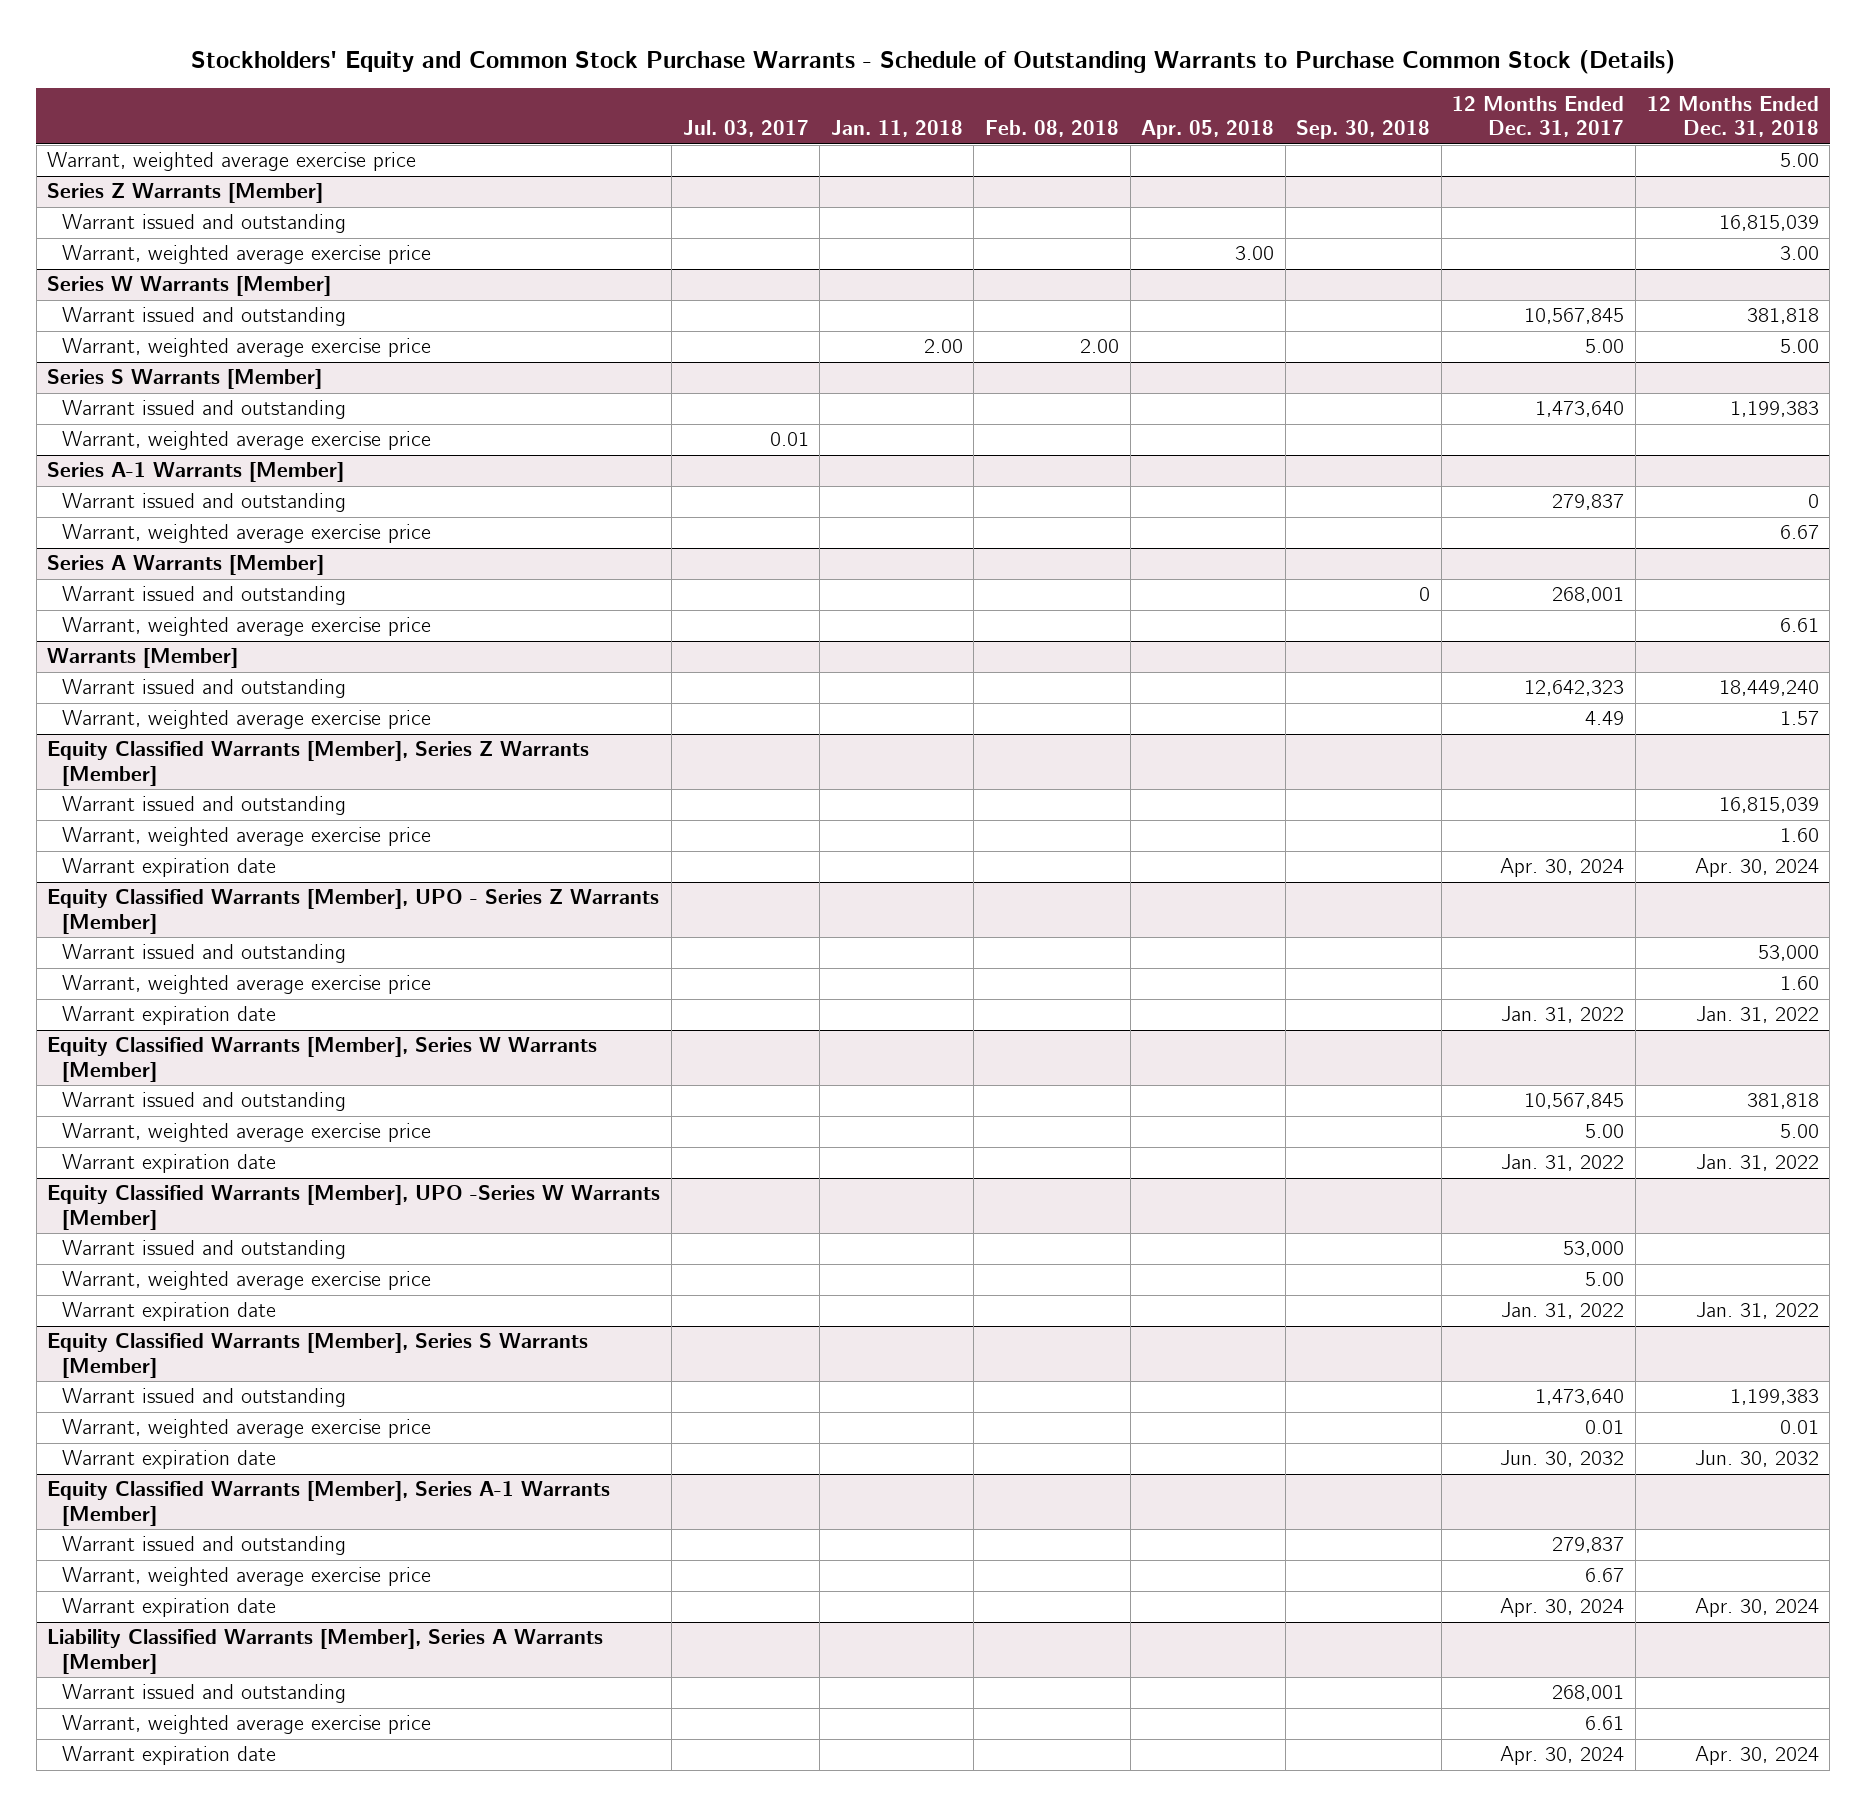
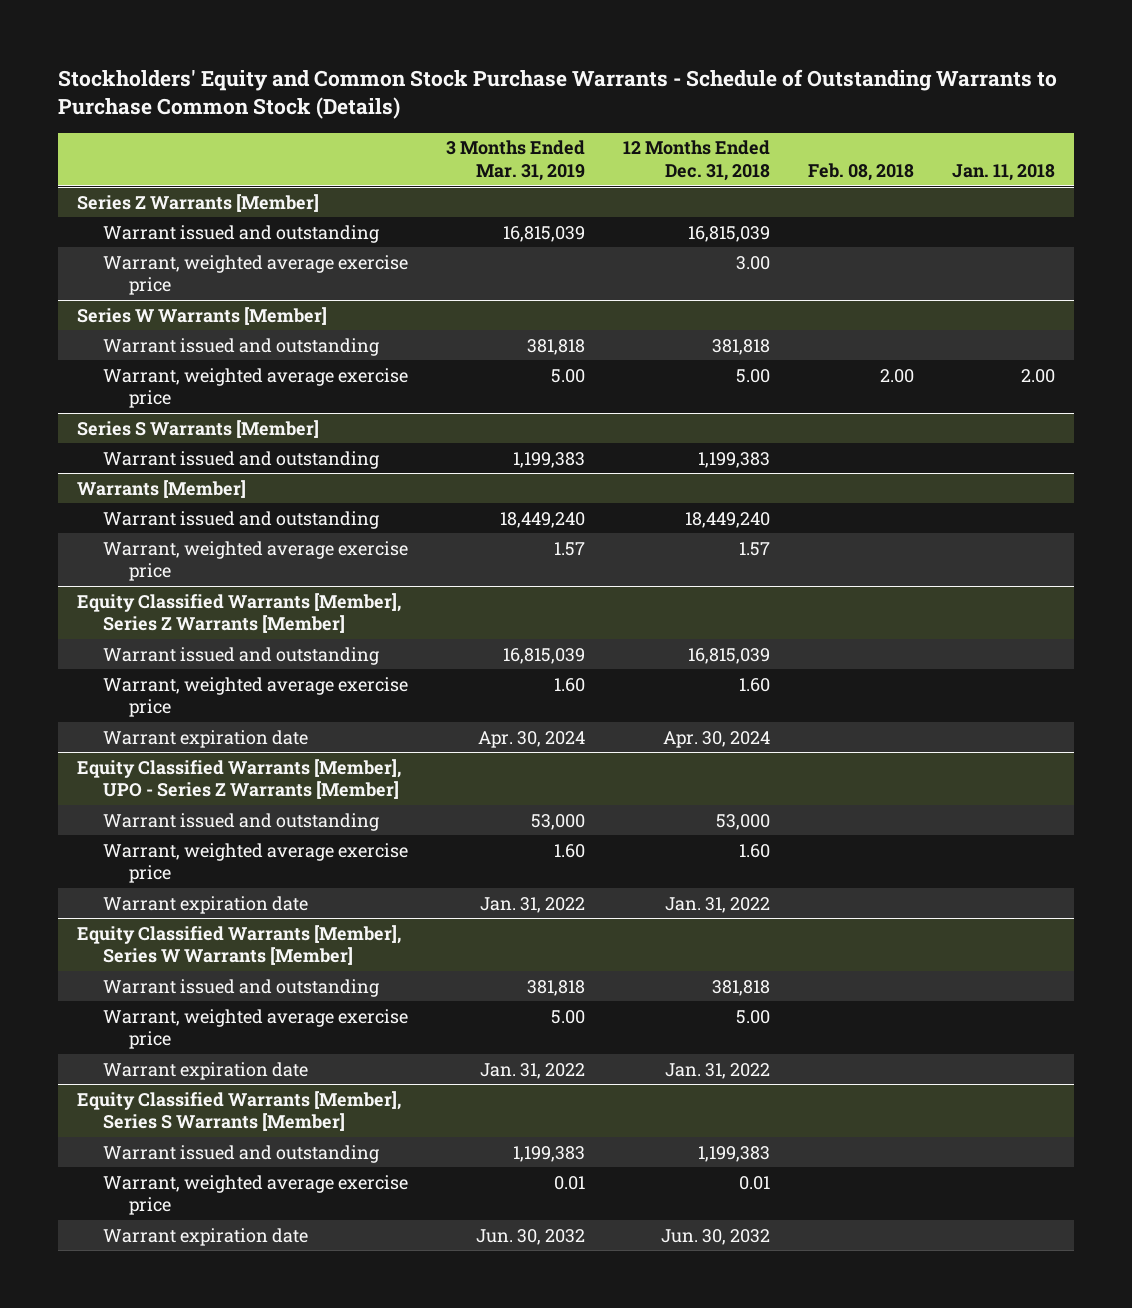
- | Jul. 03, 2017 | Jan. 11, 2018 | Feb. 08, 2018 | Apr. 05, 2018 | Sep. 30, 2018 | 12 Months Ended Dec. 31, 2017 | 12 Months Ended Dec. 31, 2018
+ | 3 Months Ended Mar. 31, 2019 | 12 Months Ended Dec. 31, 2018 | Feb. 08, 2018 | Jan. 11, 2018
- Warrant, weighted average exercise price | | | | | | | 5.00
@ Series S Warrants [Member]
- Warrant, weighted average exercise price | 0.01 | | | | | |
- Series A-1 Warrants [Member]
- Warrant issued and outstanding | | | | | | 279,837 | 0
- Warrant, weighted average exercise price | | | | | | | 6.67
- Series A Warrants [Member]
- Warrant issued and outstanding | | | | | 0 | 268,001 |
- Warrant, weighted average exercise price | | | | | | | 6.61
- Equity Classified Warrants [Member], UPO -Series W Warrants [Member]
- Warrant issued and outstanding | | | | | | 53,000 |
- Warrant, weighted average exercise price | | | | | | 5.00 |
- Warrant expiration date | | | | | | Jan. 31, 2022 | Jan. 31, 2022
- Equity Classified Warrants [Member], Series A-1 Warrants [Member]
- Warrant issued and outstanding | | | | | | 279,837 |
- Warrant, weighted average exercise price | | | | | | 6.67 |
- Warrant expiration date | | | | | | Apr. 30, 2024 | Apr. 30, 2024
- Liability Classified Warrants [Member], Series A Warrants [Member]
- Warrant issued and outstanding | | | | | | 268,001 |
- Warrant, weighted average exercise price | | | | | | 6.61 |
- Warrant expiration date | | | | | | Apr. 30, 2024 | Apr. 30, 2024

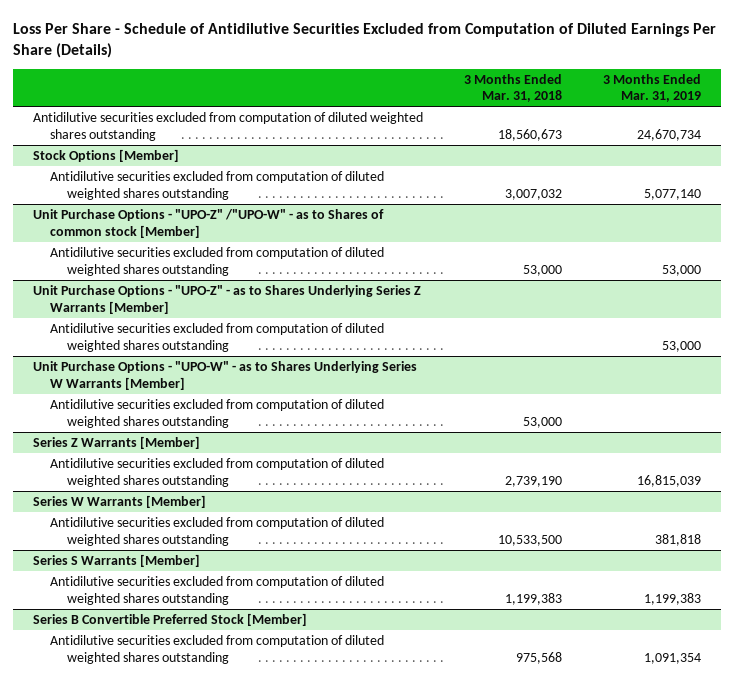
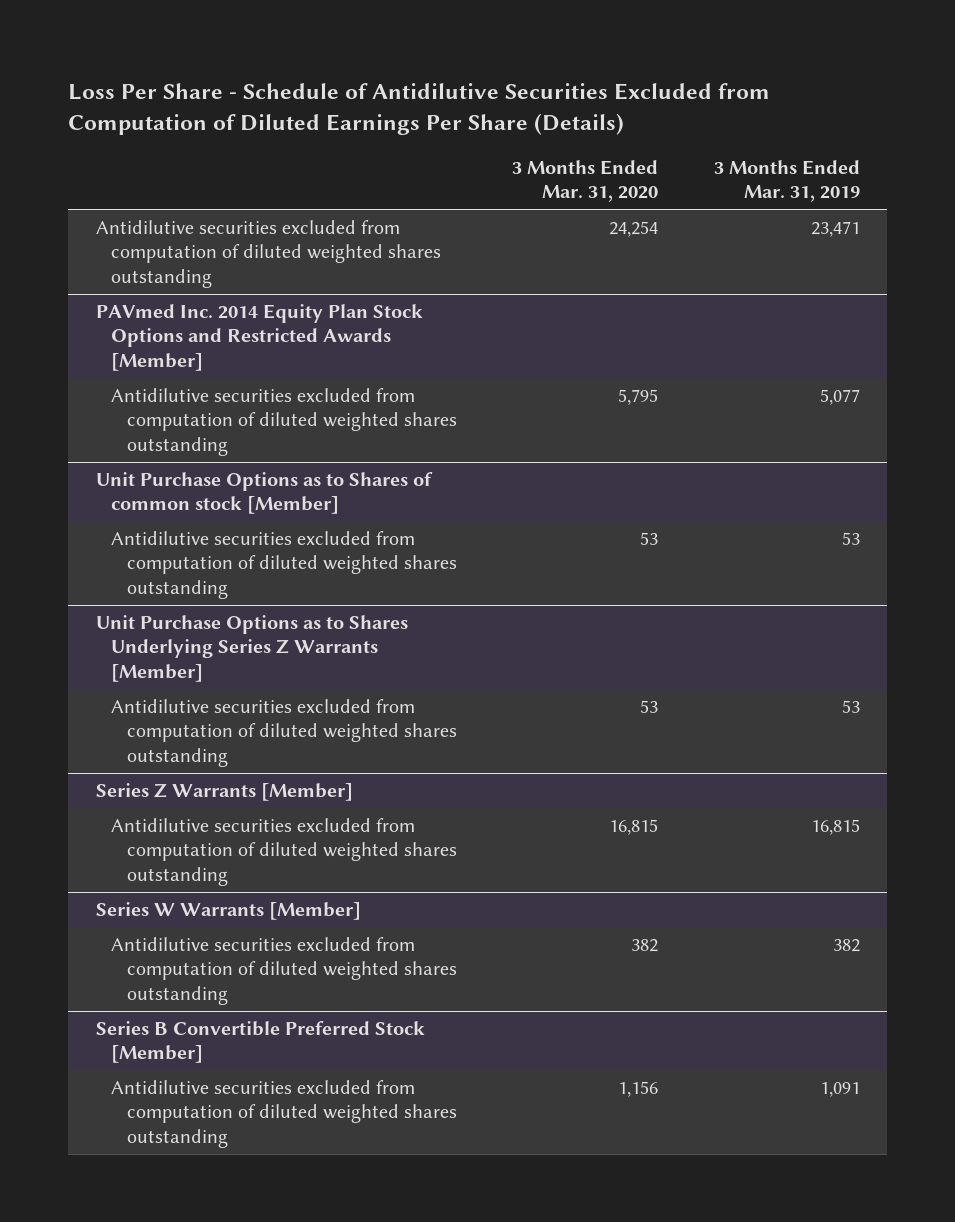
- | 3 Months Ended Mar. 31, 2018 | 3 Months Ended Mar. 31, 2019
+ | 3 Months Ended Mar. 31, 2020 | 3 Months Ended Mar. 31, 2019
- Antidilutive securities excluded from computation of diluted weighted shares outstanding | 18,560,673 | 24,670,734
- Stock Options [Member]
- Antidilutive securities excluded from computation of diluted weighted shares outstanding | 3,007,032 | 5,077,140
- Unit Purchase Options - "UPO-Z" /"UPO-W" - as to Shares of common stock [Member]
- Antidilutive securities excluded from computation of diluted weighted shares outstanding | 53,000 | 53,000
- Unit Purchase Options - "UPO-Z" - as to Shares Underlying Series Z Warrants [Member]
- Antidilutive securities excluded from computation of diluted weighted shares outstanding | | 53,000
- Unit Purchase Options - "UPO-W" - as to Shares Underlying Series W Warrants [Member]
- Antidilutive securities excluded from computation of diluted weighted shares outstanding | 53,000 |
+ Antidilutive securities excluded from computation of diluted weighted shares outstanding | 24,254 | 23,471
+ PAVmed Inc. 2014 Equity Plan Stock Options and Restricted Awards [Member]
+ Antidilutive securities excluded from computation of diluted weighted shares outstanding | 5,795 | 5,077
+ Unit Purchase Options as to Shares of common stock [Member]
+ Antidilutive securities excluded from computation of diluted weighted shares outstanding | 53 | 53
+ Unit Purchase Options as to Shares Underlying Series Z Warrants [Member]
+ Antidilutive securities excluded from computation of diluted weighted shares outstanding | 53 | 53
@ Series Z Warrants [Member]
- Antidilutive securities excluded from computation of diluted weighted shares outstanding | 2,739,190 | 16,815,039
+ Antidilutive securities excluded from computation of diluted weighted shares outstanding | 16,815 | 16,815
@ Series W Warrants [Member]
- Antidilutive securities excluded from computation of diluted weighted shares outstanding | 10,533,500 | 381,818
- Series S Warrants [Member]
- Antidilutive securities excluded from computation of diluted weighted shares outstanding | 1,199,383 | 1,199,383
@ Series W Warrants [Member]
+ Antidilutive securities excluded from computation of diluted weighted shares outstanding | 382 | 382
@ Series B Convertible Preferred Stock [Member]
- Antidilutive securities excluded from computation of diluted weighted shares outstanding | 975,568 | 1,091,354
+ Antidilutive securities excluded from computation of diluted weighted shares outstanding | 1,156 | 1,091

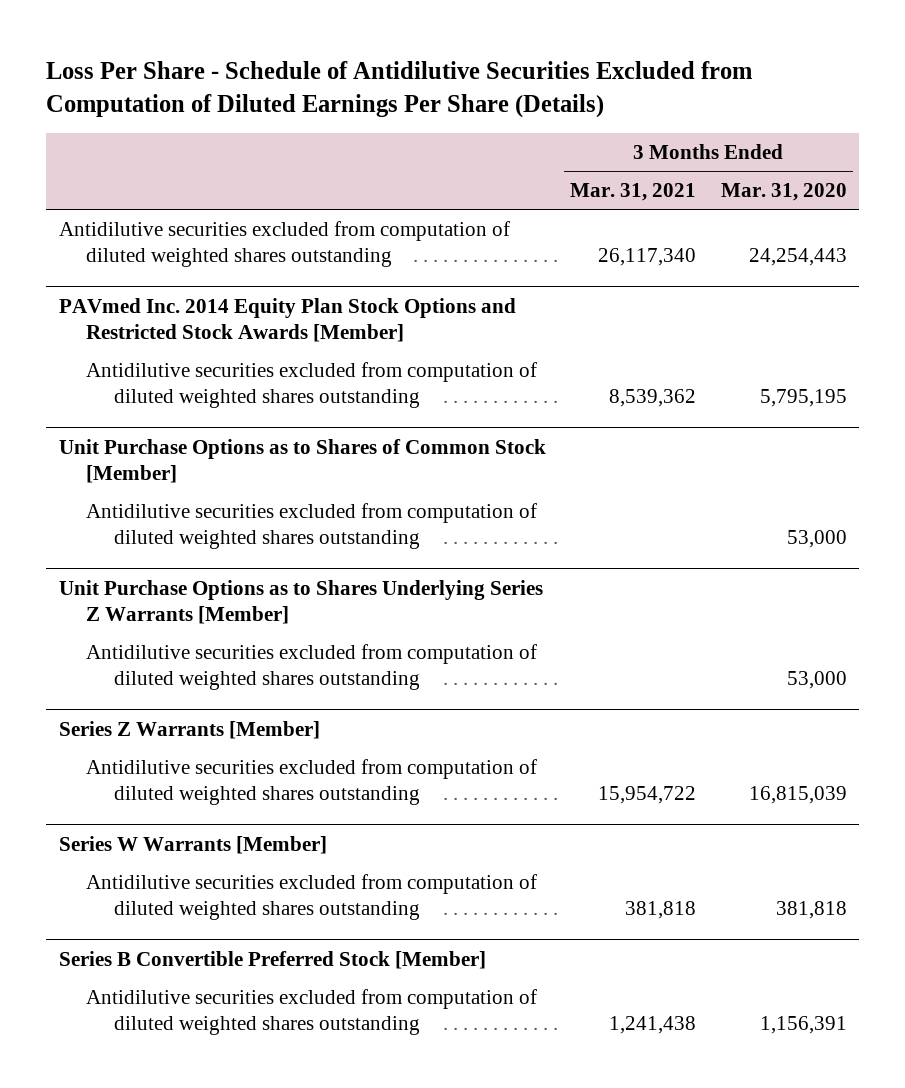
- | 3 Months Ended Mar. 31, 2020 | 3 Months Ended Mar. 31, 2019
+ | 3 Months Ended Mar. 31, 2021 | 3 Months Ended Mar. 31, 2020
- Antidilutive securities excluded from computation of diluted weighted shares outstanding | 24,254 | 23,471
- PAVmed Inc. 2014 Equity Plan Stock Options and Restricted Awards [Member]
- Antidilutive securities excluded from computation of diluted weighted shares outstanding | 5,795 | 5,077
- Unit Purchase Options as to Shares of common stock [Member]
- Antidilutive securities excluded from computation of diluted weighted shares outstanding | 53 | 53
+ Antidilutive securities excluded from computation of diluted weighted shares outstanding | 26,117,340 | 24,254,443
+ PAVmed Inc. 2014 Equity Plan Stock Options and Restricted Stock Awards [Member]
+ Antidilutive securities excluded from computation of diluted weighted shares outstanding | 8,539,362 | 5,795,195
+ Unit Purchase Options as to Shares of Common Stock [Member]
+ Antidilutive securities excluded from computation of diluted weighted shares outstanding | | 53,000
@ Unit Purchase Options as to Shares Underlying Series Z Warrants [Member]
- Antidilutive securities excluded from computation of diluted weighted shares outstanding | 53 | 53
+ Antidilutive securities excluded from computation of diluted weighted shares outstanding | | 53,000
@ Series Z Warrants [Member]
- Antidilutive securities excluded from computation of diluted weighted shares outstanding | 16,815 | 16,815
+ Antidilutive securities excluded from computation of diluted weighted shares outstanding | 15,954,722 | 16,815,039
@ Series W Warrants [Member]
- Antidilutive securities excluded from computation of diluted weighted shares outstanding | 382 | 382
+ Antidilutive securities excluded from computation of diluted weighted shares outstanding | 381,818 | 381,818
@ Series B Convertible Preferred Stock [Member]
- Antidilutive securities excluded from computation of diluted weighted shares outstanding | 1,156 | 1,091
+ Antidilutive securities excluded from computation of diluted weighted shares outstanding | 1,241,438 | 1,156,391

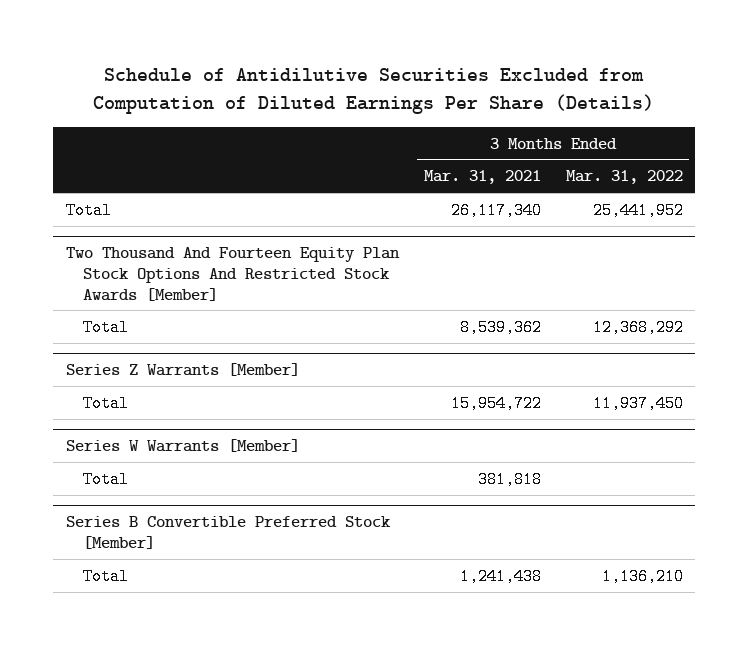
- Loss Per Share - Schedule of Antidilutive Securities Excluded from Computation of Diluted Earnings Per Share (Details)
+ Schedule of Antidilutive Securities Excluded from Computation of Diluted Earnings Per Share (Details)
- | 3 Months Ended Mar. 31, 2021 | 3 Months Ended Mar. 31, 2020
+ | 3 Months Ended Mar. 31, 2021 | 3 Months Ended Mar. 31, 2022
- Antidilutive securities excluded from computation of diluted weighted shares outstanding | 26,117,340 | 24,254,443
- PAVmed Inc. 2014 Equity Plan Stock Options and Restricted Stock Awards [Member]
- Antidilutive securities excluded from computation of diluted weighted shares outstanding | 8,539,362 | 5,795,195
- Unit Purchase Options as to Shares of Common Stock [Member]
- Antidilutive securities excluded from computation of diluted weighted shares outstanding | | 53,000
- Unit Purchase Options as to Shares Underlying Series Z Warrants [Member]
- Antidilutive securities excluded from computation of diluted weighted shares outstanding | | 53,000
+ Total | 26,117,340 | 25,441,952
+ Two Thousand And Fourteen Equity Plan Stock Options And Restricted Stock Awards [Member]
+ Total | 8,539,362 | 12,368,292
@ Series Z Warrants [Member]
- Antidilutive securities excluded from computation of diluted weighted shares outstanding | 15,954,722 | 16,815,039
+ Total | 15,954,722 | 11,937,450
@ Series W Warrants [Member]
- Antidilutive securities excluded from computation of diluted weighted shares outstanding | 381,818 | 381,818
+ Total | 381,818 |
@ Series B Convertible Preferred Stock [Member]
- Antidilutive securities excluded from computation of diluted weighted shares outstanding | 1,241,438 | 1,156,391
+ Total | 1,241,438 | 1,136,210

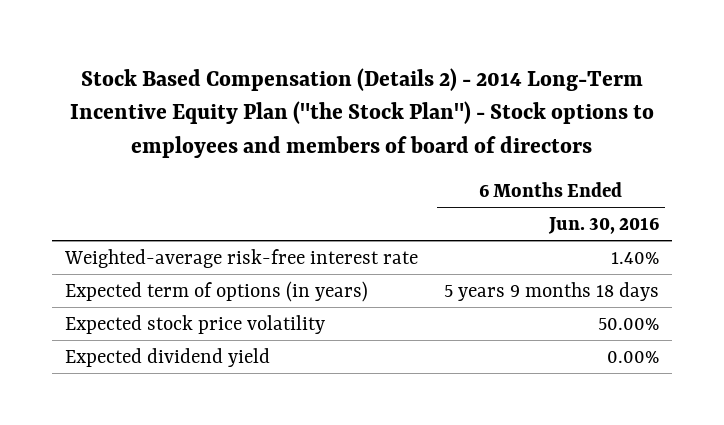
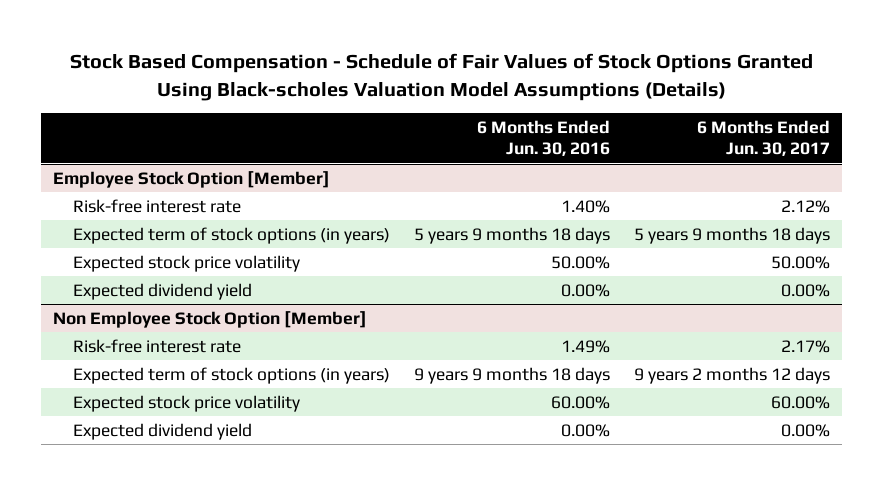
- Stock Based Compensation (Details 2) - 2014 Long-Term Incentive Equity Plan ("the Stock Plan") - Stock options to employees and members of board of directors
+ Stock Based Compensation - Schedule of Fair Values of Stock Options Granted Using Black-scholes Valuation Model Assumptions (Details)
- | 6 Months Ended Jun. 30, 2016
+ | 6 Months Ended Jun. 30, 2016 | 6 Months Ended Jun. 30, 2017
- Weighted-average risk-free interest rate | 1.40%
- Expected term of options (in years) | 5 years 9 months 18 days
+ Employee Stock Option [Member]
+ Risk-free interest rate | 1.40% | 2.12%
+ Expected term of stock options (in years) | 5 years 9 months 18 days | 5 years 9 months 18 days
+ Non Employee Stock Option [Member]
+ Risk-free interest rate | 1.49% | 2.17%
+ Expected term of stock options (in years) | 9 years 9 months 18 days | 9 years 2 months 12 days
+ Expected stock price volatility | 60.00% | 60.00%
+ Expected dividend yield | 0.00% | 0.00%

